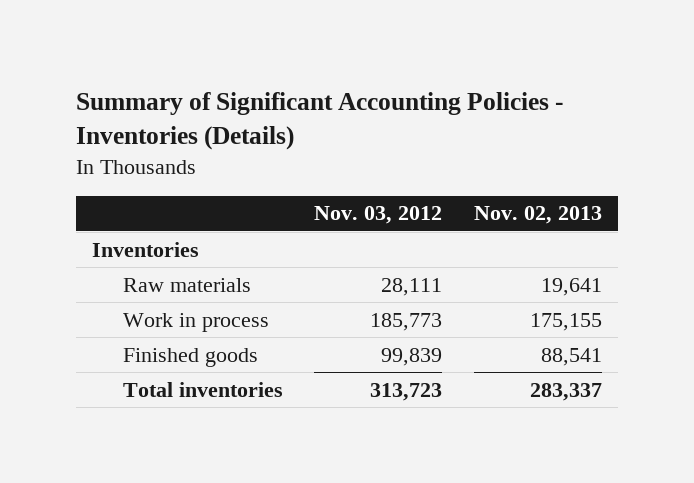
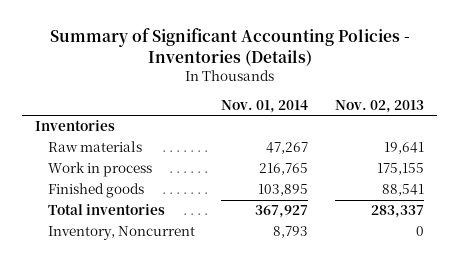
- | Nov. 03, 2012 | Nov. 02, 2013
+ | Nov. 01, 2014 | Nov. 02, 2013
+ Inventory, Noncurrent | 8,793 | 0

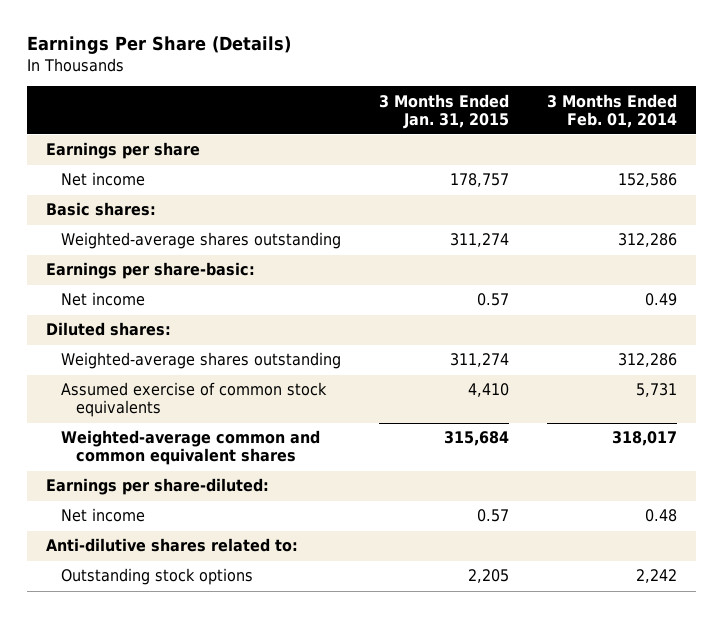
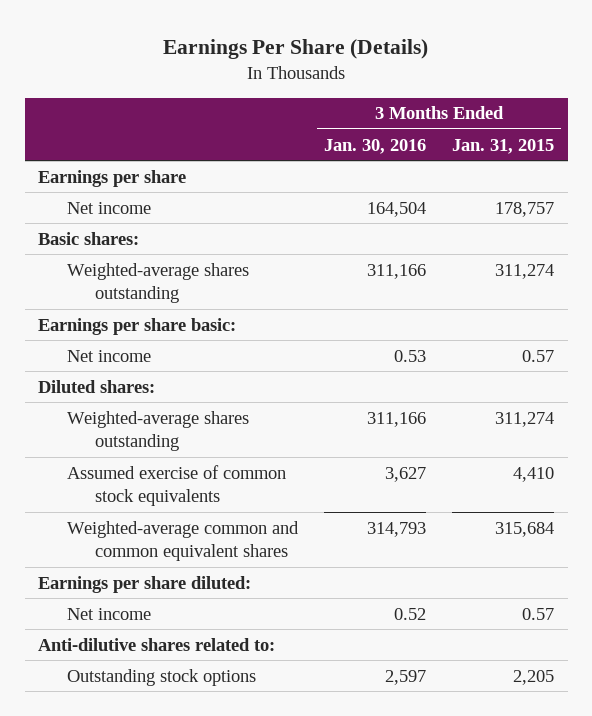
- | 3 Months Ended Jan. 31, 2015 | 3 Months Ended Feb. 01, 2014
+ | 3 Months Ended Jan. 30, 2016 | 3 Months Ended Jan. 31, 2015
- Earnings per share-basic:
+ Earnings per share basic:
- Earnings per share-diluted:
+ Earnings per share diluted:

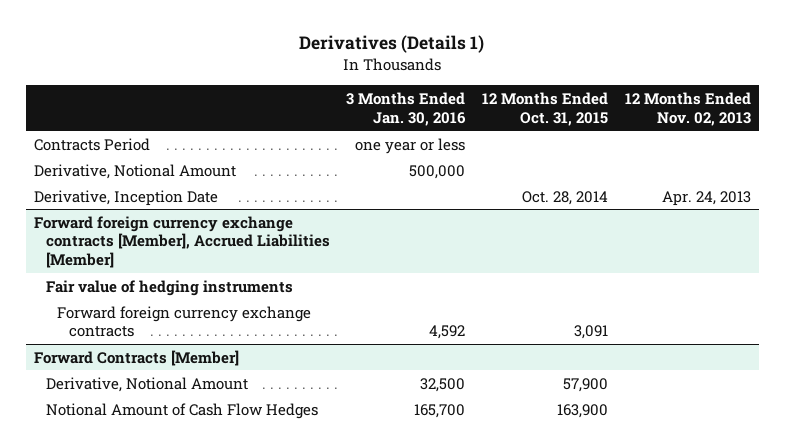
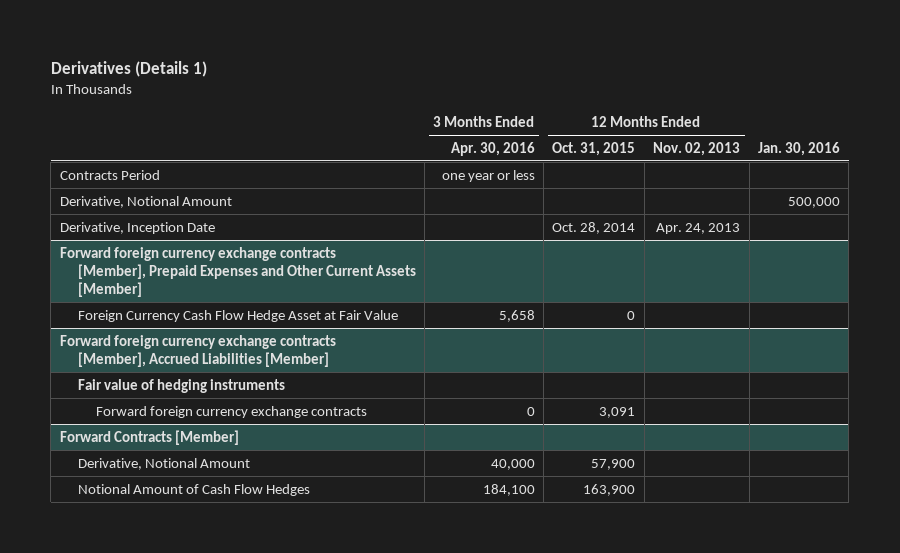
- | 3 Months Ended Jan. 30, 2016 | 12 Months Ended Oct. 31, 2015 | 12 Months Ended Nov. 02, 2013
+ | 3 Months Ended Apr. 30, 2016 | 12 Months Ended Oct. 31, 2015 | 12 Months Ended Nov. 02, 2013 | Jan. 30, 2016
+ Forward foreign currency exchange contracts [Member], Prepaid Expenses and Other Current Assets [Member]
+ Foreign Currency Cash Flow Hedge Asset at Fair Value | 5,658 | 0 | |

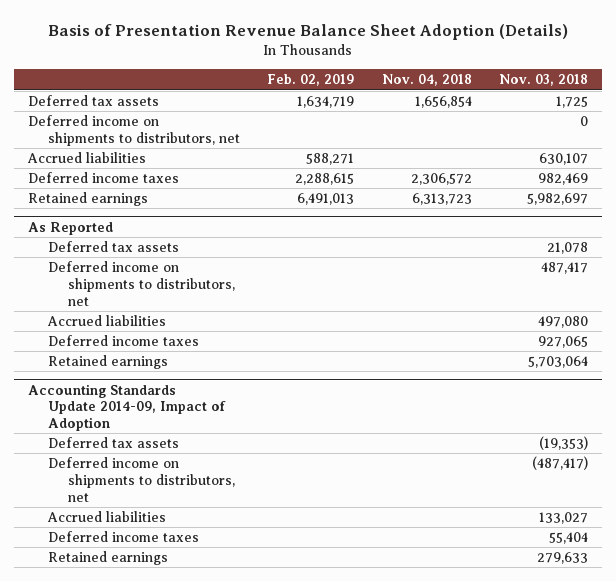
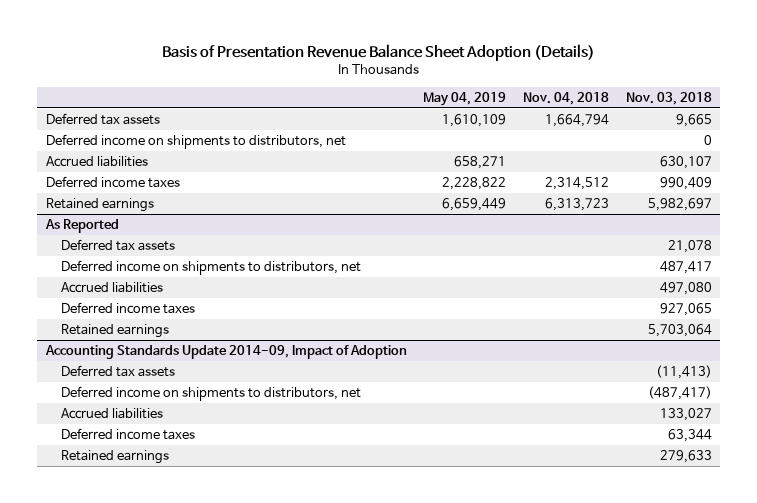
- | Feb. 02, 2019 | Nov. 04, 2018 | Nov. 03, 2018
+ | May 04, 2019 | Nov. 04, 2018 | Nov. 03, 2018
- Deferred tax assets | 1,634,719 | 1,656,854 | 1,725
+ Deferred tax assets | 1,610,109 | 1,664,794 | 9,665
- Deferred income taxes | 2,288,615 | 2,306,572 | 982,469
+ Deferred income taxes | 2,228,822 | 2,314,512 | 990,409
@ Accounting Standards Update 2014-09, Impact of Adoption
- Deferred tax assets | | | (19,353)
+ Deferred tax assets | | | (11,413)
- Deferred income taxes | | | 55,404
+ Deferred income taxes | | | 63,344

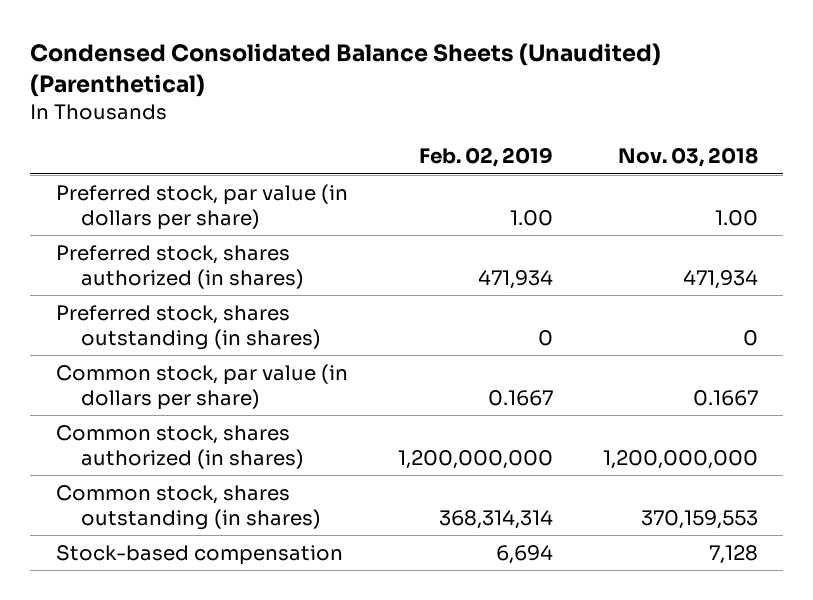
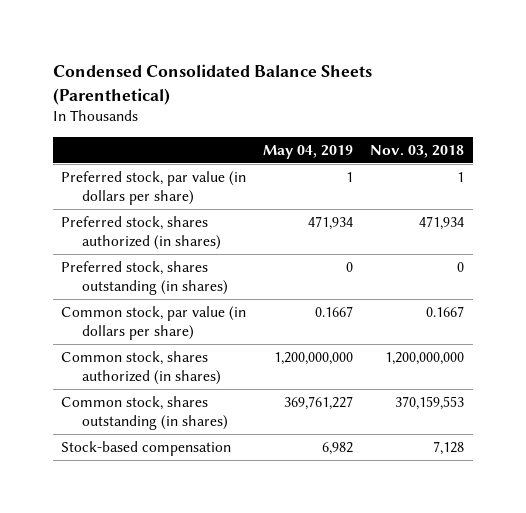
- Condensed Consolidated Balance Sheets (Unaudited) (Parenthetical)
+ Condensed Consolidated Balance Sheets (Parenthetical)
- | Feb. 02, 2019 | Nov. 03, 2018
+ | May 04, 2019 | Nov. 03, 2018
- Preferred stock, par value (in dollars per share) | 1.00 | 1.00
+ Preferred stock, par value (in dollars per share) | 1 | 1

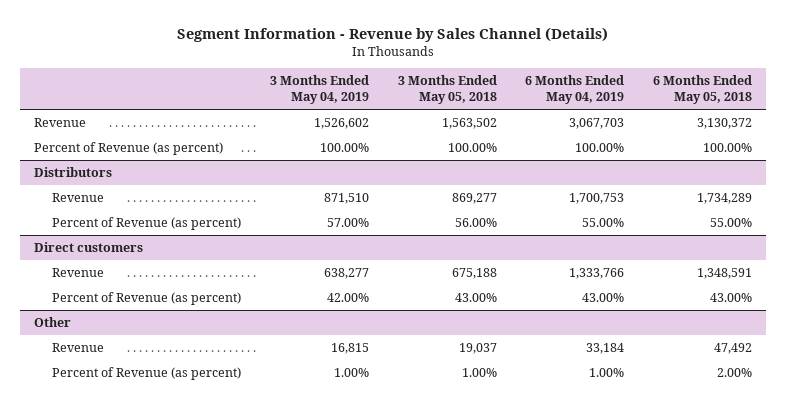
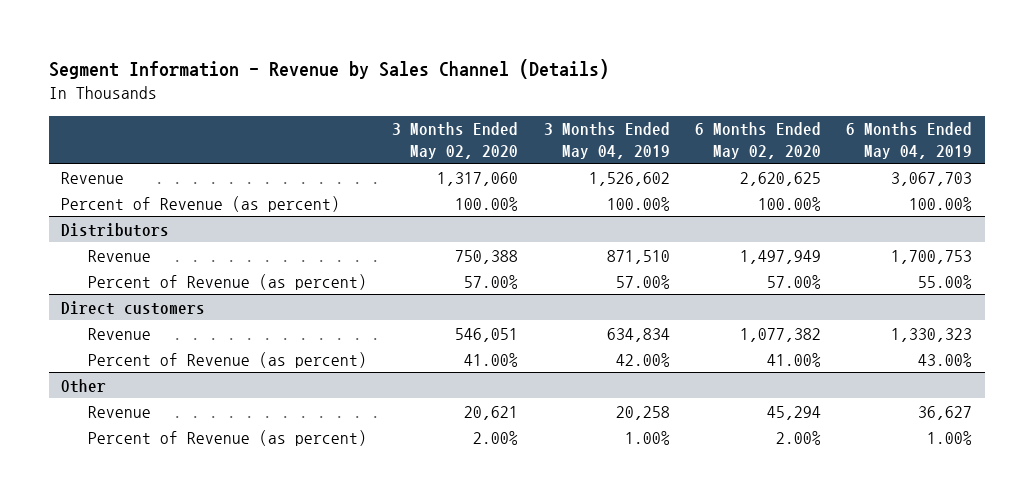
- | 3 Months Ended May 04, 2019 | 3 Months Ended May 05, 2018 | 6 Months Ended May 04, 2019 | 6 Months Ended May 05, 2018
+ | 3 Months Ended May 02, 2020 | 3 Months Ended May 04, 2019 | 6 Months Ended May 02, 2020 | 6 Months Ended May 04, 2019
@ Direct customers
- Revenue | 638,277 | 675,188 | 1,333,766 | 1,348,591
+ Revenue | 546,051 | 634,834 | 1,077,382 | 1,330,323
@ Other
- Revenue | 16,815 | 19,037 | 33,184 | 47,492
+ Revenue | 20,621 | 20,258 | 45,294 | 36,627

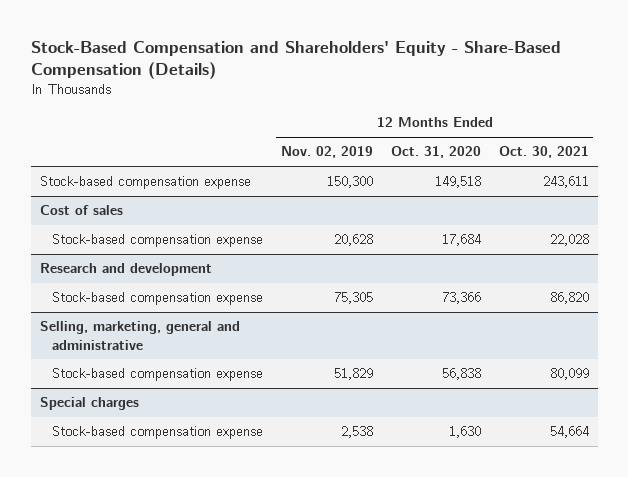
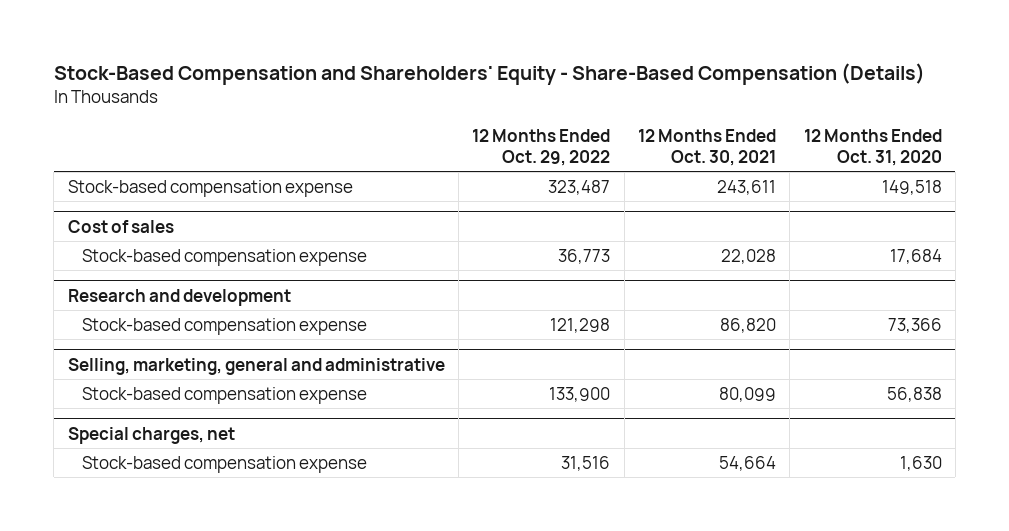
- | 12 Months Ended Nov. 02, 2019 | 12 Months Ended Oct. 31, 2020 | 12 Months Ended Oct. 30, 2021
+ | 12 Months Ended Oct. 29, 2022 | 12 Months Ended Oct. 30, 2021 | 12 Months Ended Oct. 31, 2020
- Special charges
+ Special charges, net

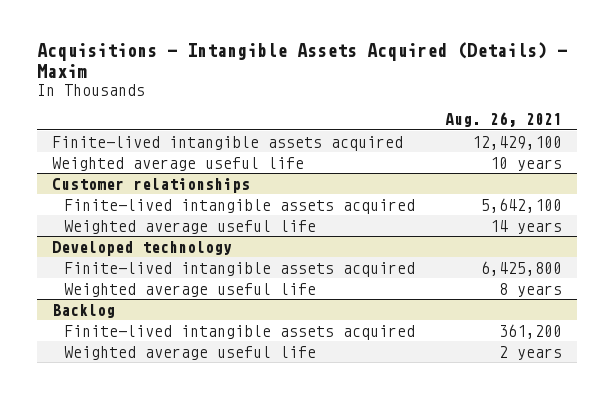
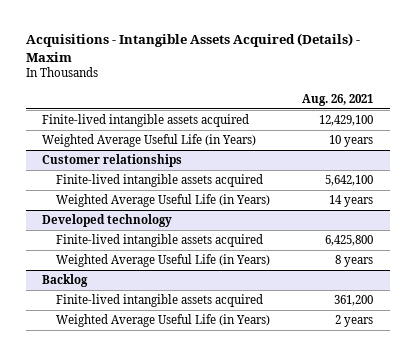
- Weighted average useful life | 10 years
+ Weighted Average Useful Life (in Years) | 10 years
@ Customer relationships
- Weighted average useful life | 14 years
+ Weighted Average Useful Life (in Years) | 14 years
@ Developed technology
- Weighted average useful life | 8 years
+ Weighted Average Useful Life (in Years) | 8 years
@ Backlog
- Weighted average useful life | 2 years
+ Weighted Average Useful Life (in Years) | 2 years

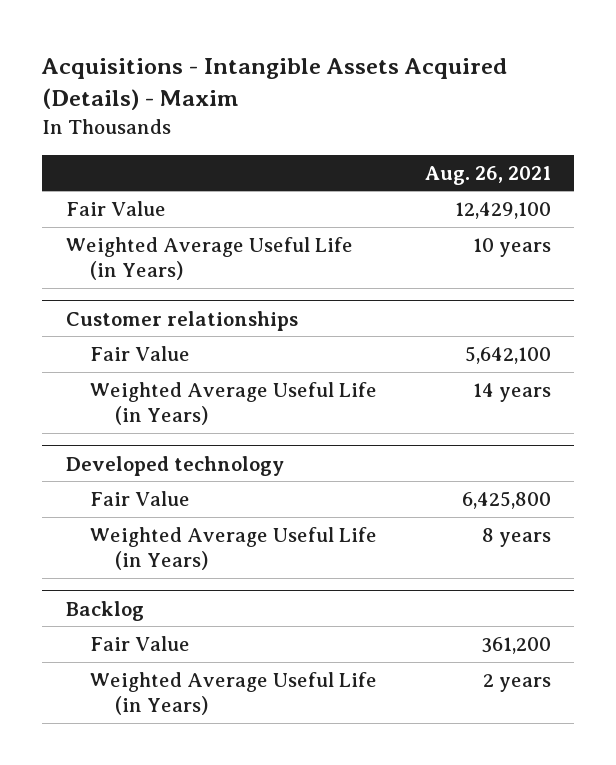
- Finite-lived intangible assets acquired | 12,429,100
+ Fair Value | 12,429,100
@ Customer relationships
- Finite-lived intangible assets acquired | 5,642,100
+ Fair Value | 5,642,100
@ Developed technology
- Finite-lived intangible assets acquired | 6,425,800
+ Fair Value | 6,425,800
@ Backlog
- Finite-lived intangible assets acquired | 361,200
+ Fair Value | 361,200

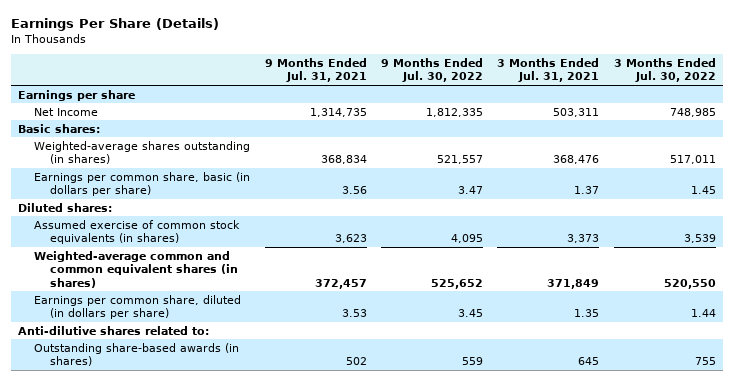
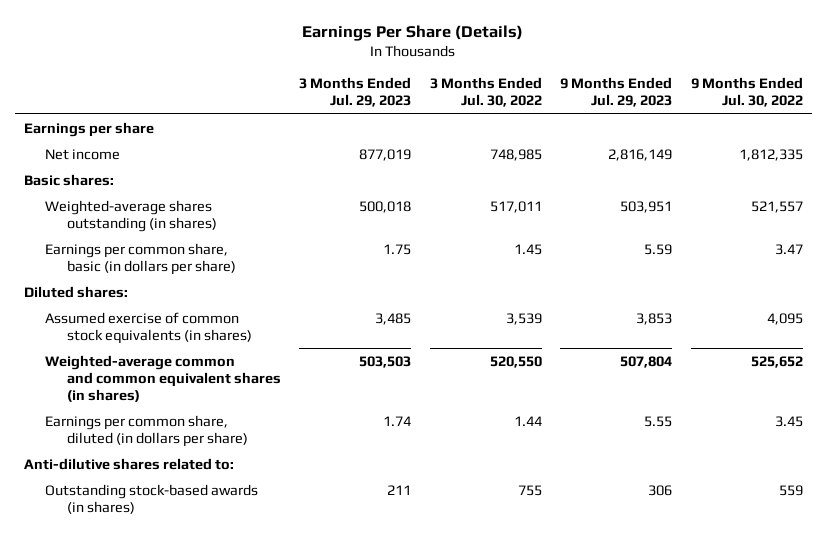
- | 9 Months Ended Jul. 31, 2021 | 9 Months Ended Jul. 30, 2022 | 3 Months Ended Jul. 31, 2021 | 3 Months Ended Jul. 30, 2022
+ | 3 Months Ended Jul. 29, 2023 | 3 Months Ended Jul. 30, 2022 | 9 Months Ended Jul. 29, 2023 | 9 Months Ended Jul. 30, 2022
- Net Income | 1,314,735 | 1,812,335 | 503,311 | 748,985
+ Net income | 877,019 | 748,985 | 2,816,149 | 1,812,335
- Outstanding share-based awards (in shares) | 502 | 559 | 645 | 755
+ Outstanding stock-based awards (in shares) | 211 | 755 | 306 | 559

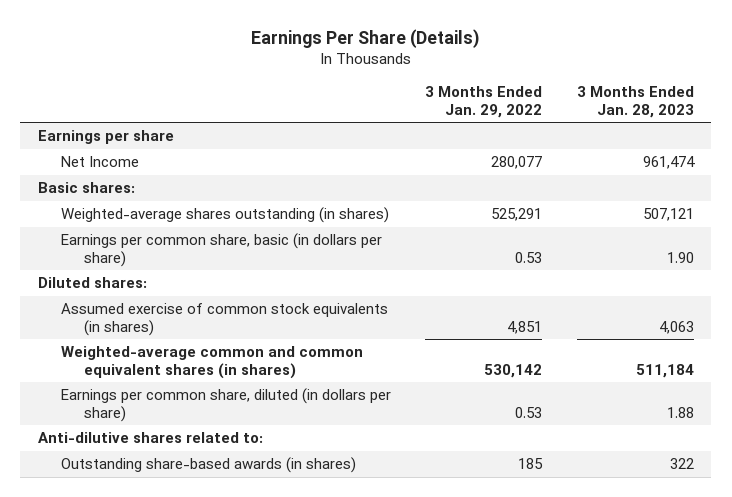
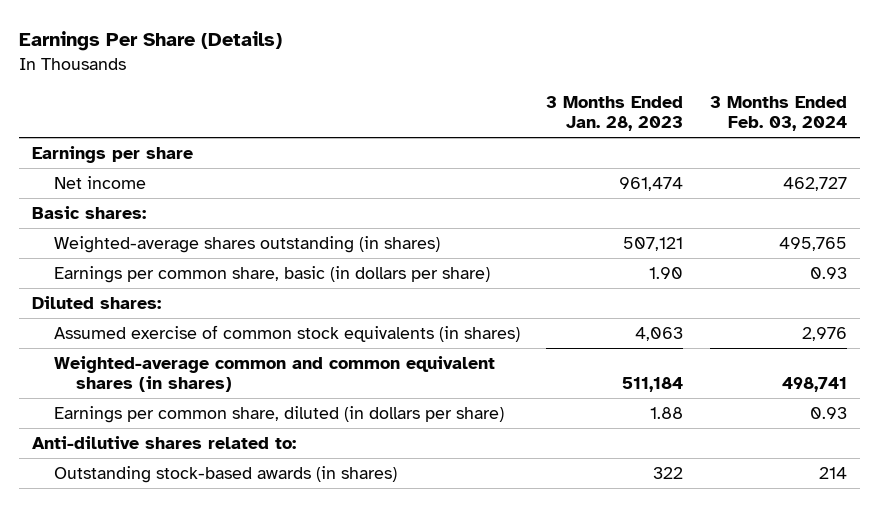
- | 3 Months Ended Jan. 29, 2022 | 3 Months Ended Jan. 28, 2023
+ | 3 Months Ended Jan. 28, 2023 | 3 Months Ended Feb. 03, 2024
- Net Income | 280,077 | 961,474
+ Net income | 961,474 | 462,727
- Outstanding share-based awards (in shares) | 185 | 322
+ Outstanding stock-based awards (in shares) | 322 | 214

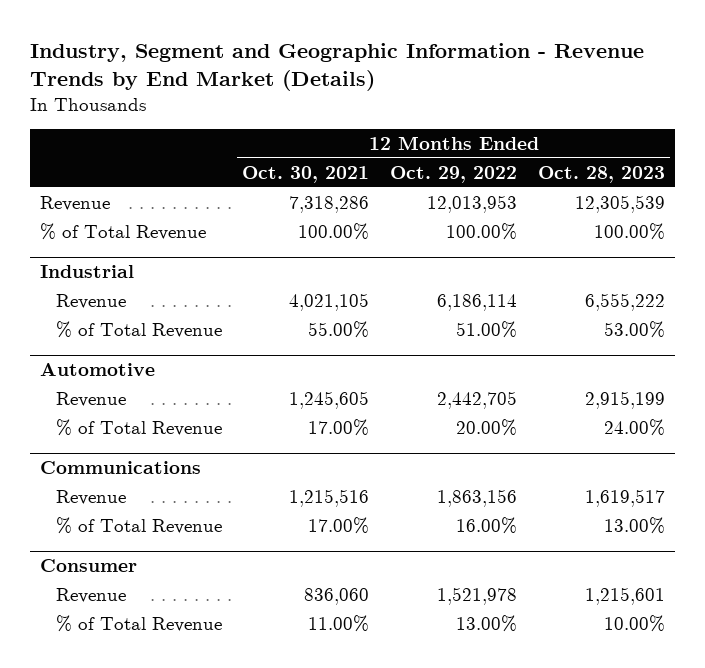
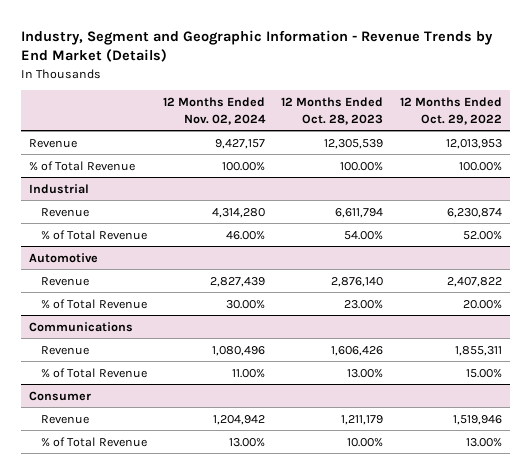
- | 12 Months Ended Oct. 30, 2021 | 12 Months Ended Oct. 29, 2022 | 12 Months Ended Oct. 28, 2023
+ | 12 Months Ended Nov. 02, 2024 | 12 Months Ended Oct. 28, 2023 | 12 Months Ended Oct. 29, 2022
@ Industrial
- Revenue | 4,021,105 | 6,186,114 | 6,555,222
- % of Total Revenue | 55.00% | 51.00% | 53.00%
+ Revenue | 4,314,280 | 6,611,794 | 6,230,874
+ % of Total Revenue | 46.00% | 54.00% | 52.00%
@ Automotive
- Revenue | 1,245,605 | 2,442,705 | 2,915,199
- % of Total Revenue | 17.00% | 20.00% | 24.00%
+ Revenue | 2,827,439 | 2,876,140 | 2,407,822
+ % of Total Revenue | 30.00% | 23.00% | 20.00%
@ Communications
- Revenue | 1,215,516 | 1,863,156 | 1,619,517
- % of Total Revenue | 17.00% | 16.00% | 13.00%
+ Revenue | 1,080,496 | 1,606,426 | 1,855,311
+ % of Total Revenue | 11.00% | 13.00% | 15.00%
@ Consumer
- Revenue | 836,060 | 1,521,978 | 1,215,601
+ Revenue | 1,204,942 | 1,211,179 | 1,519,946

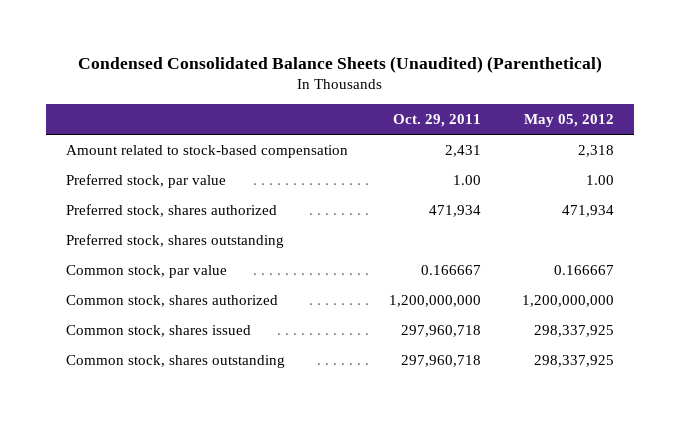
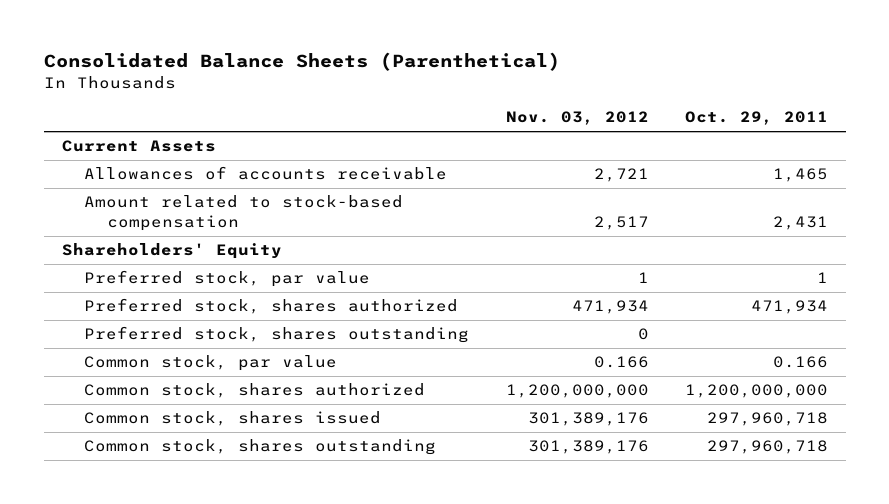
- Condensed Consolidated Balance Sheets (Unaudited) (Parenthetical)
+ Consolidated Balance Sheets (Parenthetical)
- | Oct. 29, 2011 | May 05, 2012
+ | Nov. 03, 2012 | Oct. 29, 2011
+ Current Assets
+ Allowances of accounts receivable | 2,721 | 1,465
- Preferred stock, par value | 1.00 | 1.00
+ Shareholders' Equity
+ Preferred stock, par value | 1 | 1
- Common stock, par value | 0.166667 | 0.166667
+ Common stock, par value | 0.166 | 0.166

